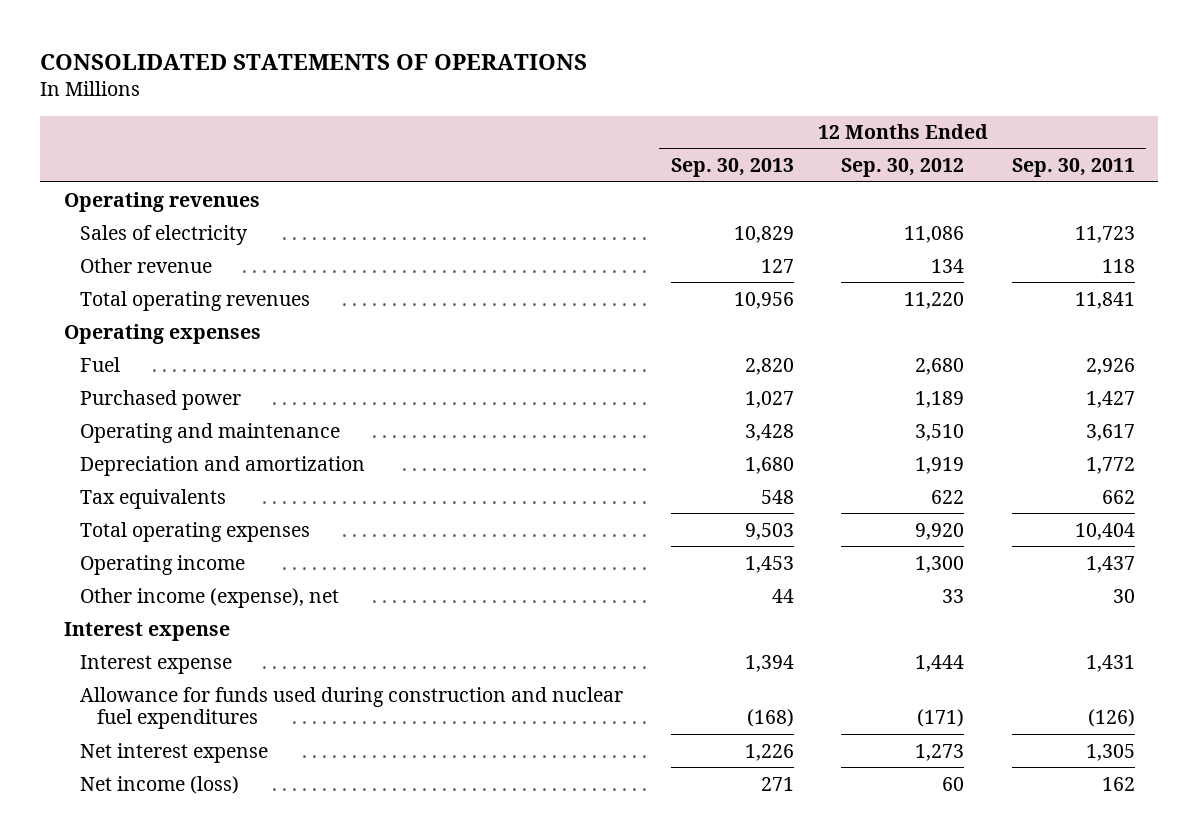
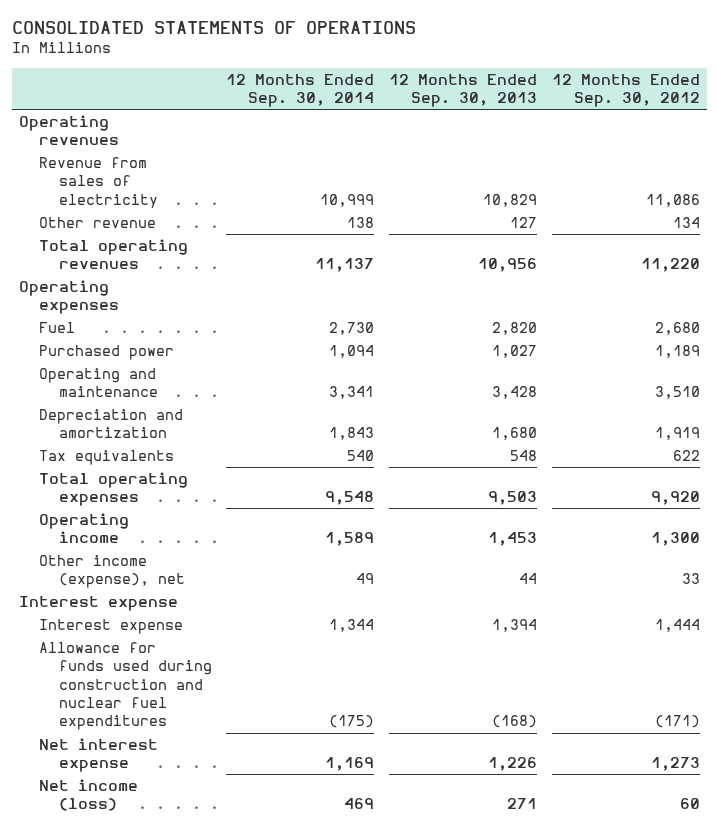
- | 12 Months Ended Sep. 30, 2013 | 12 Months Ended Sep. 30, 2012 | 12 Months Ended Sep. 30, 2011
+ | 12 Months Ended Sep. 30, 2014 | 12 Months Ended Sep. 30, 2013 | 12 Months Ended Sep. 30, 2012
- Sales of electricity | 10,829 | 11,086 | 11,723
+ Revenue from sales of electricity | 10,999 | 10,829 | 11,086

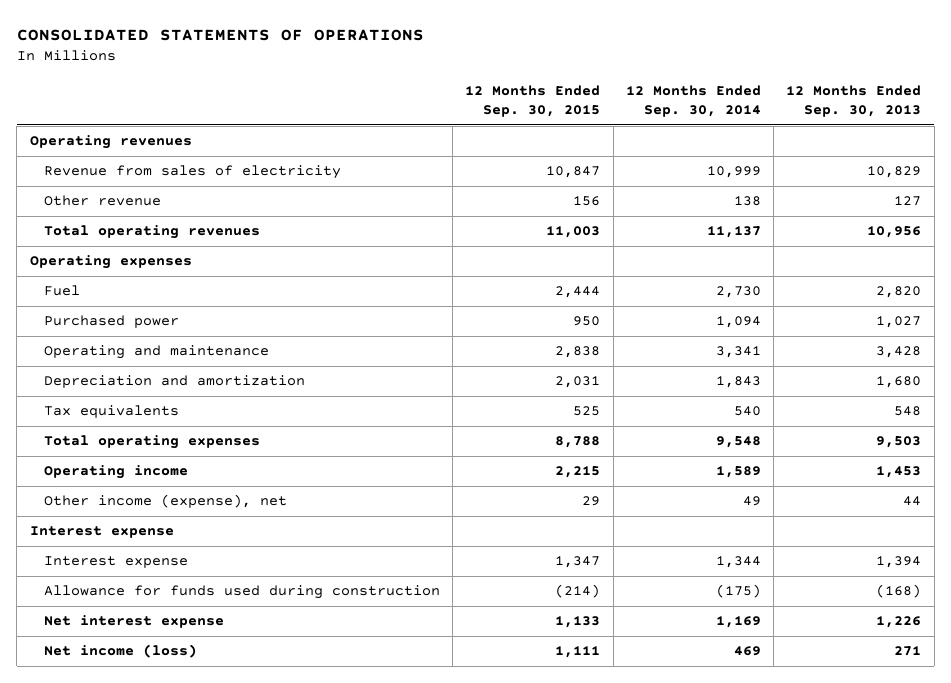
- | 12 Months Ended Sep. 30, 2014 | 12 Months Ended Sep. 30, 2013 | 12 Months Ended Sep. 30, 2012
+ | 12 Months Ended Sep. 30, 2015 | 12 Months Ended Sep. 30, 2014 | 12 Months Ended Sep. 30, 2013
- Allowance for funds used during construction and nuclear fuel expenditures | (175) | (168) | (171)
+ Allowance for funds used during construction | (214) | (175) | (168)

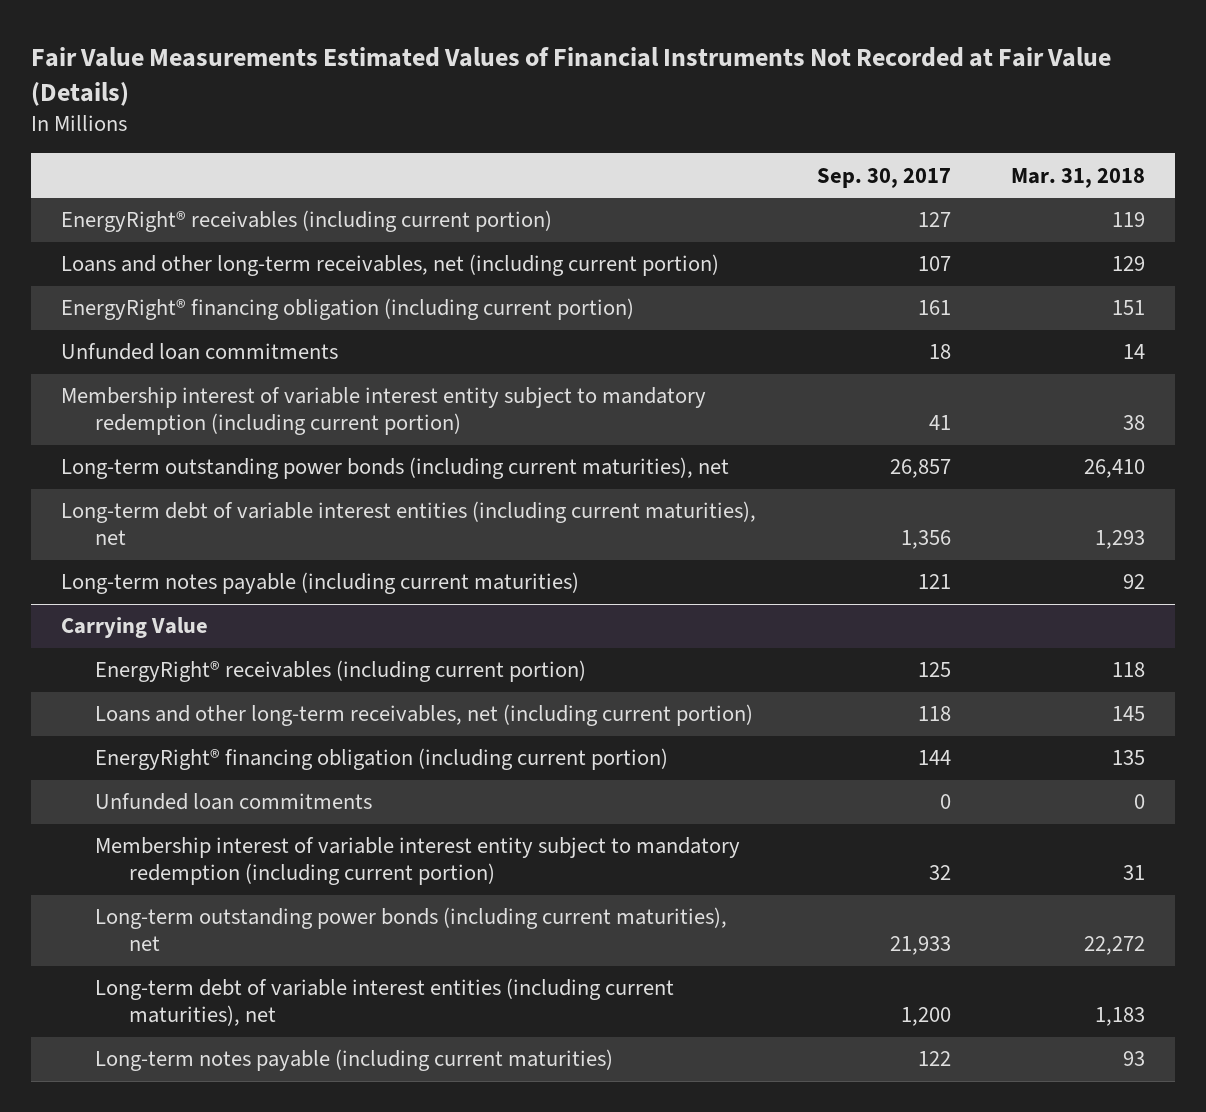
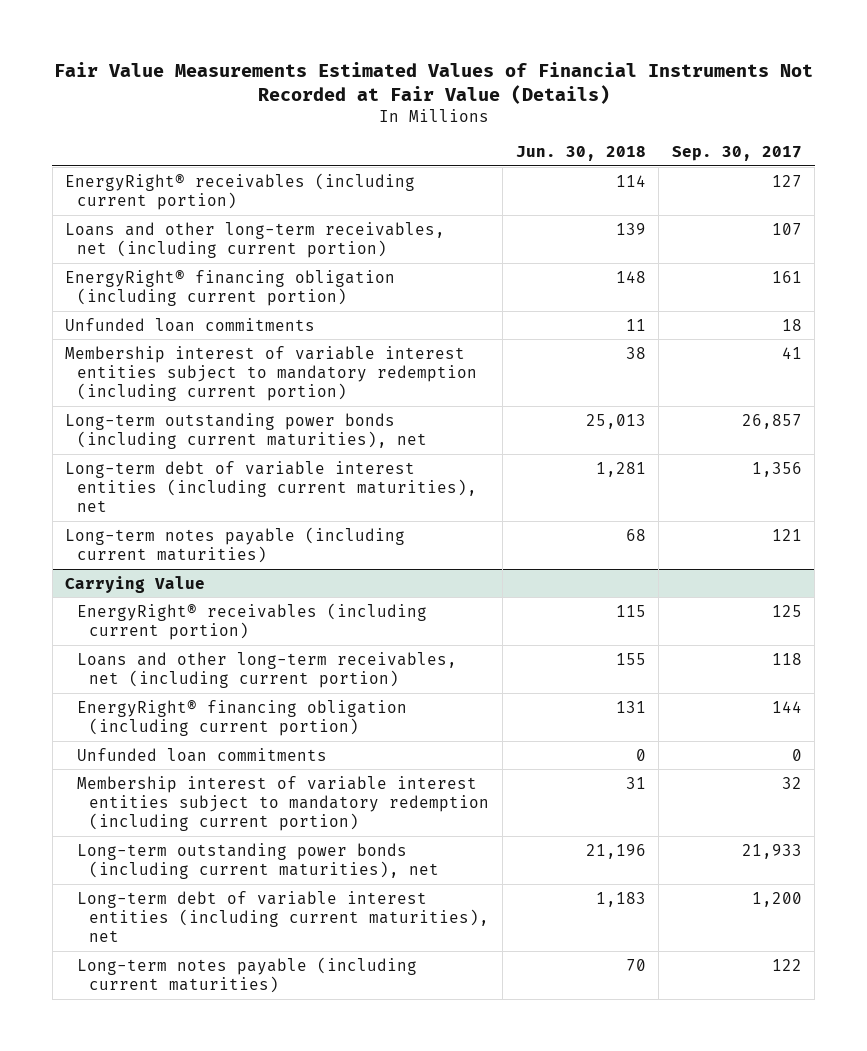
- | Sep. 30, 2017 | Mar. 31, 2018
+ | Jun. 30, 2018 | Sep. 30, 2017
- Membership interest of variable interest entity subject to mandatory redemption (including current portion) | 41 | 38
+ Membership interest of variable interest entities subject to mandatory redemption (including current portion) | 38 | 41
@ Carrying Value
- Membership interest of variable interest entity subject to mandatory redemption (including current portion) | 32 | 31
+ Membership interest of variable interest entities subject to mandatory redemption (including current portion) | 31 | 32

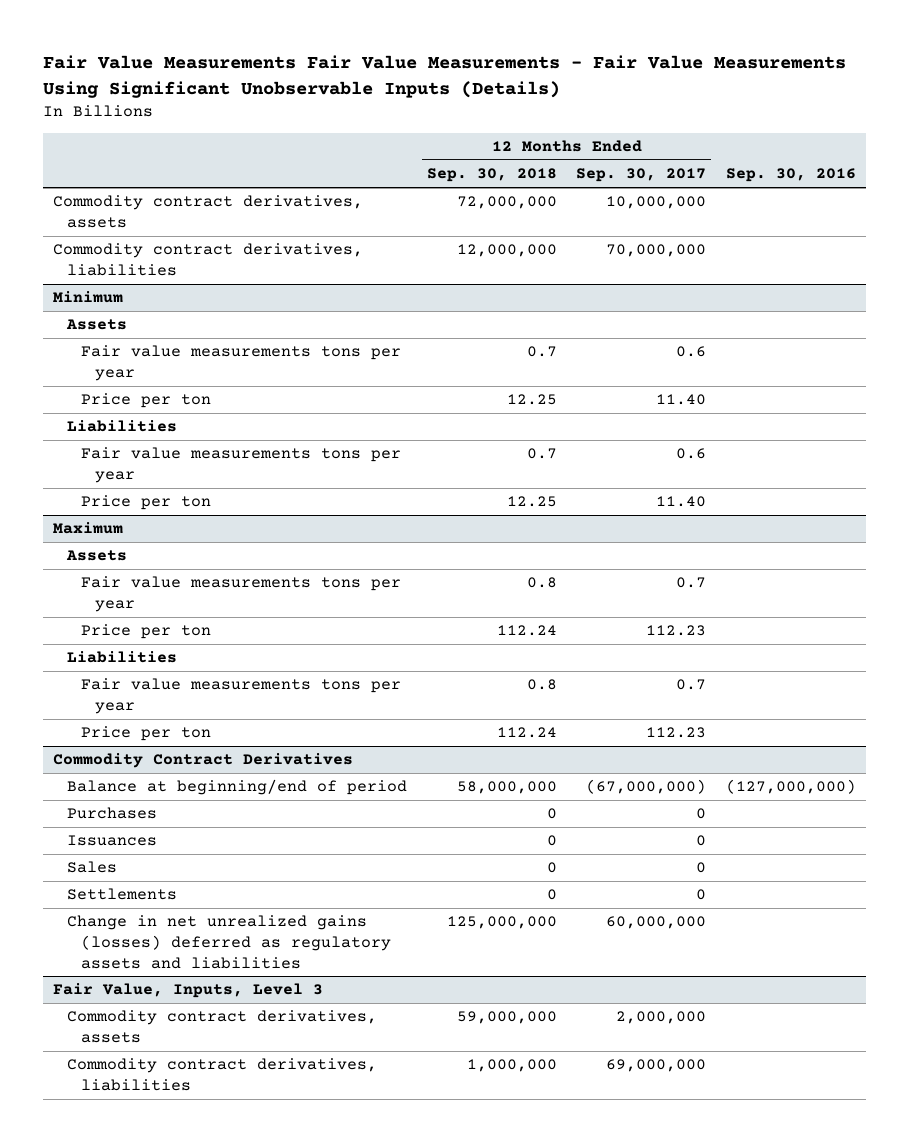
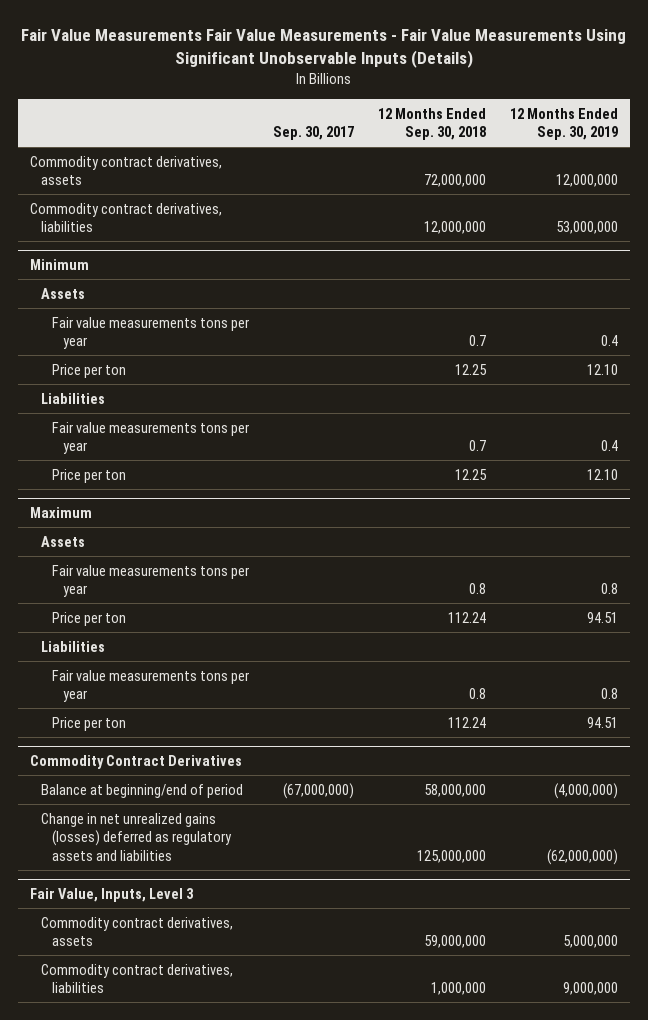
- | 12 Months Ended Sep. 30, 2018 | 12 Months Ended Sep. 30, 2017 | Sep. 30, 2016
+ | Sep. 30, 2017 | 12 Months Ended Sep. 30, 2018 | 12 Months Ended Sep. 30, 2019
@ Commodity Contract Derivatives
- Purchases | 0 | 0 |
- Issuances | 0 | 0 |
- Sales | 0 | 0 |
- Settlements | 0 | 0 |

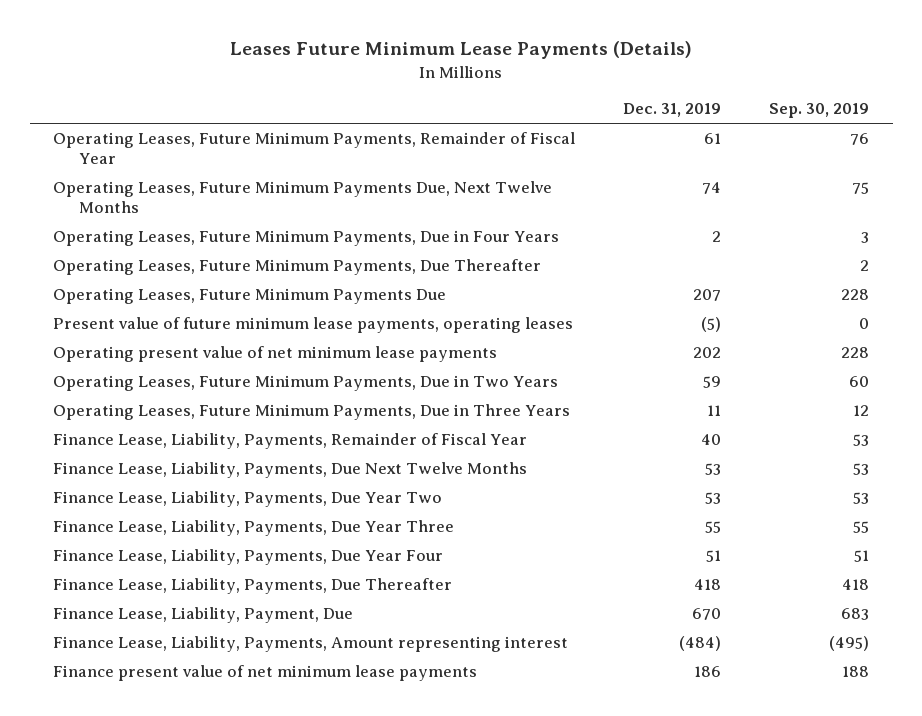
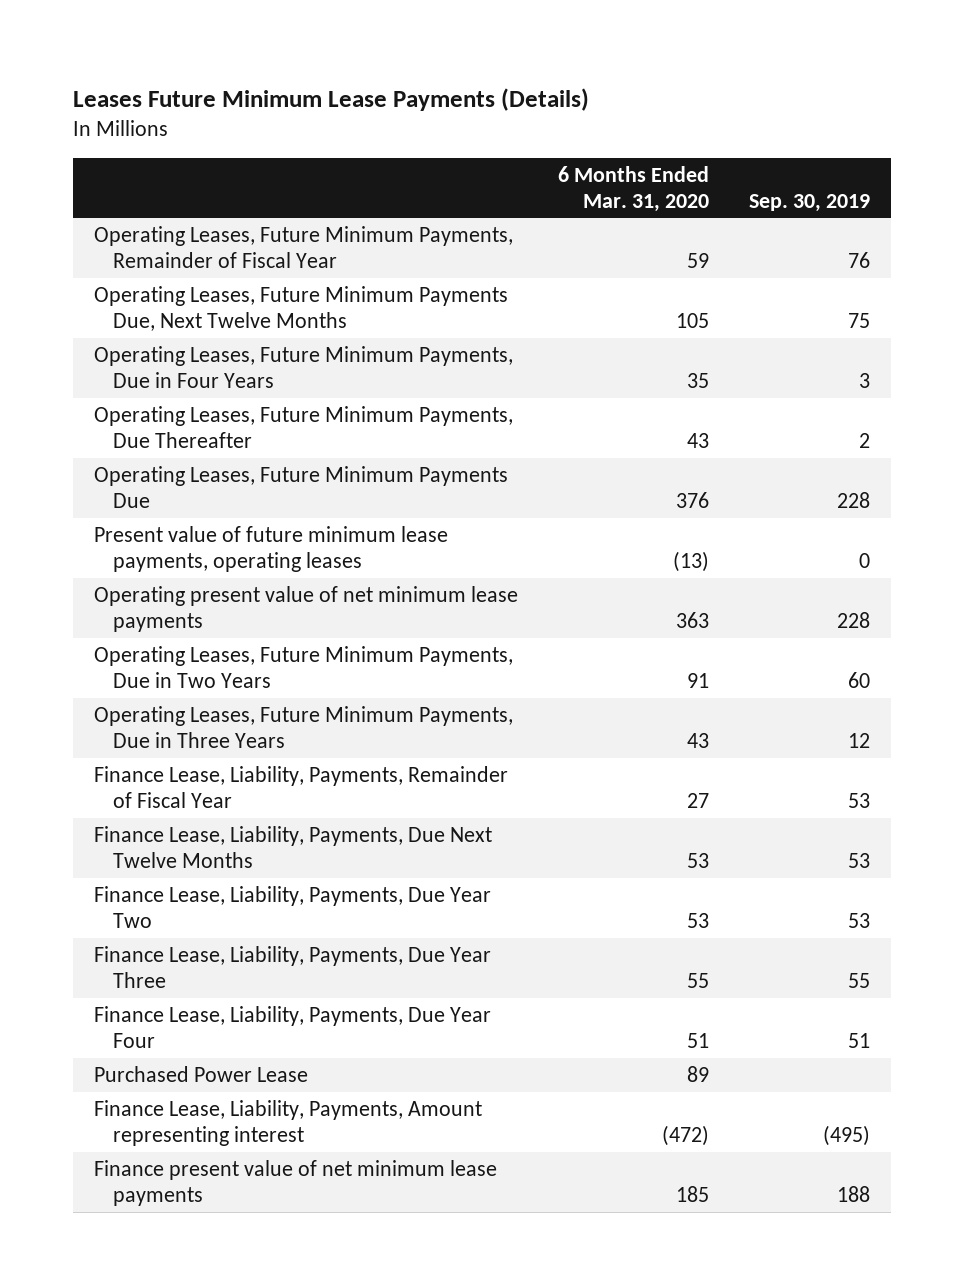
- | Dec. 31, 2019 | Sep. 30, 2019
+ | 6 Months Ended Mar. 31, 2020 | Sep. 30, 2019
- Finance Lease, Liability, Payments, Due Thereafter | 418 | 418
- Finance Lease, Liability, Payment, Due | 670 | 683
+ Purchased Power Lease | 89 |

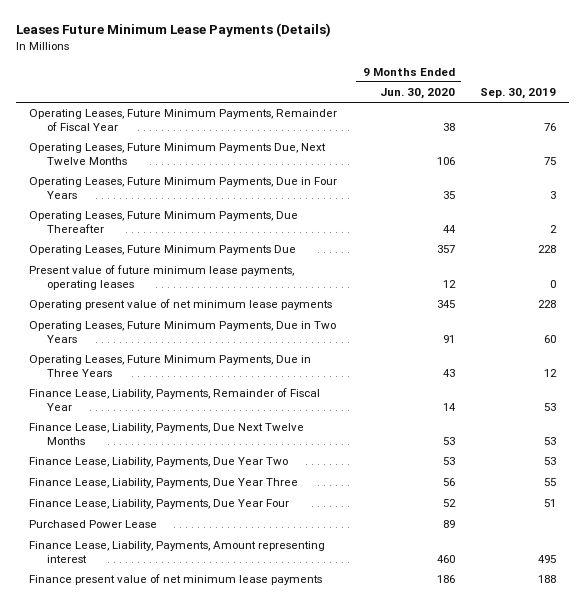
- | 6 Months Ended Mar. 31, 2020 | Sep. 30, 2019
+ | 9 Months Ended Jun. 30, 2020 | Sep. 30, 2019
- Finance Lease, Liability, Payments, Amount representing interest | (472) | (495)
+ Finance Lease, Liability, Payments, Amount representing interest | 460 | 495

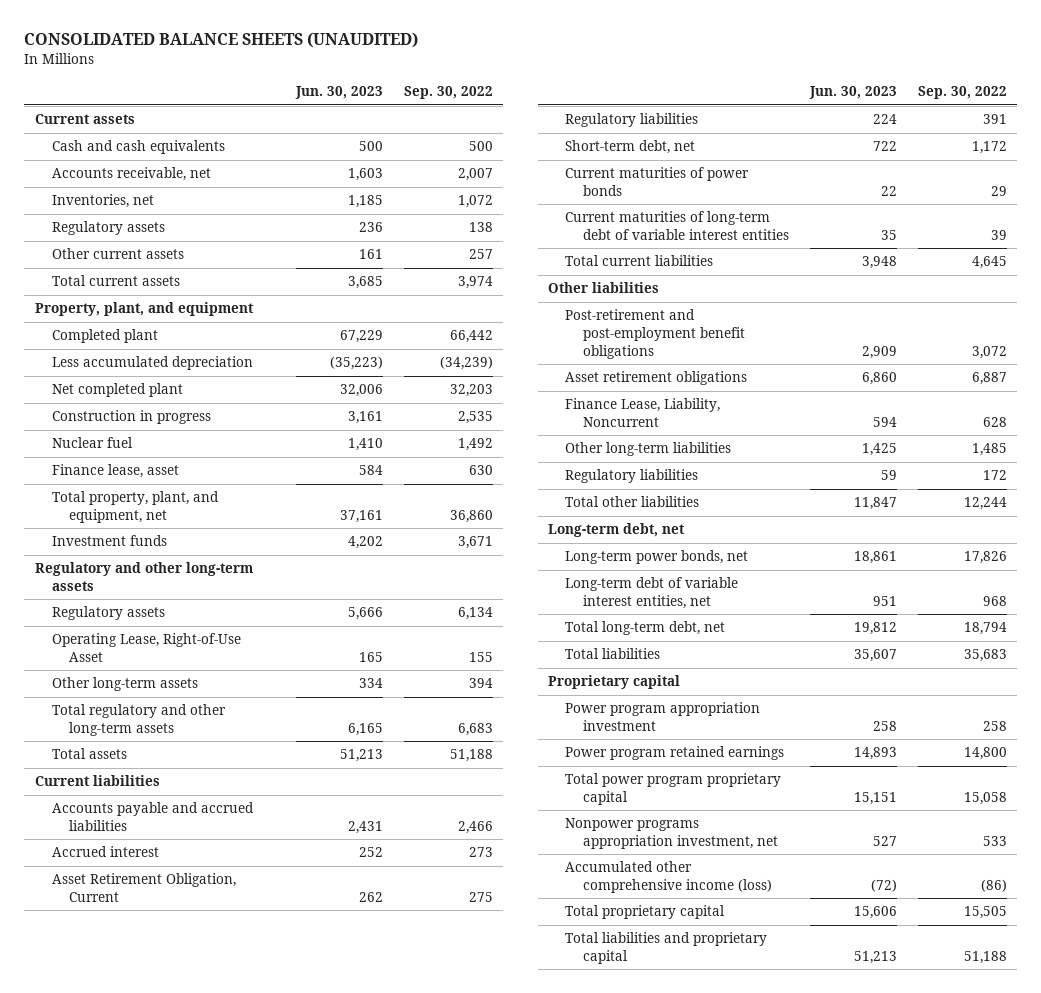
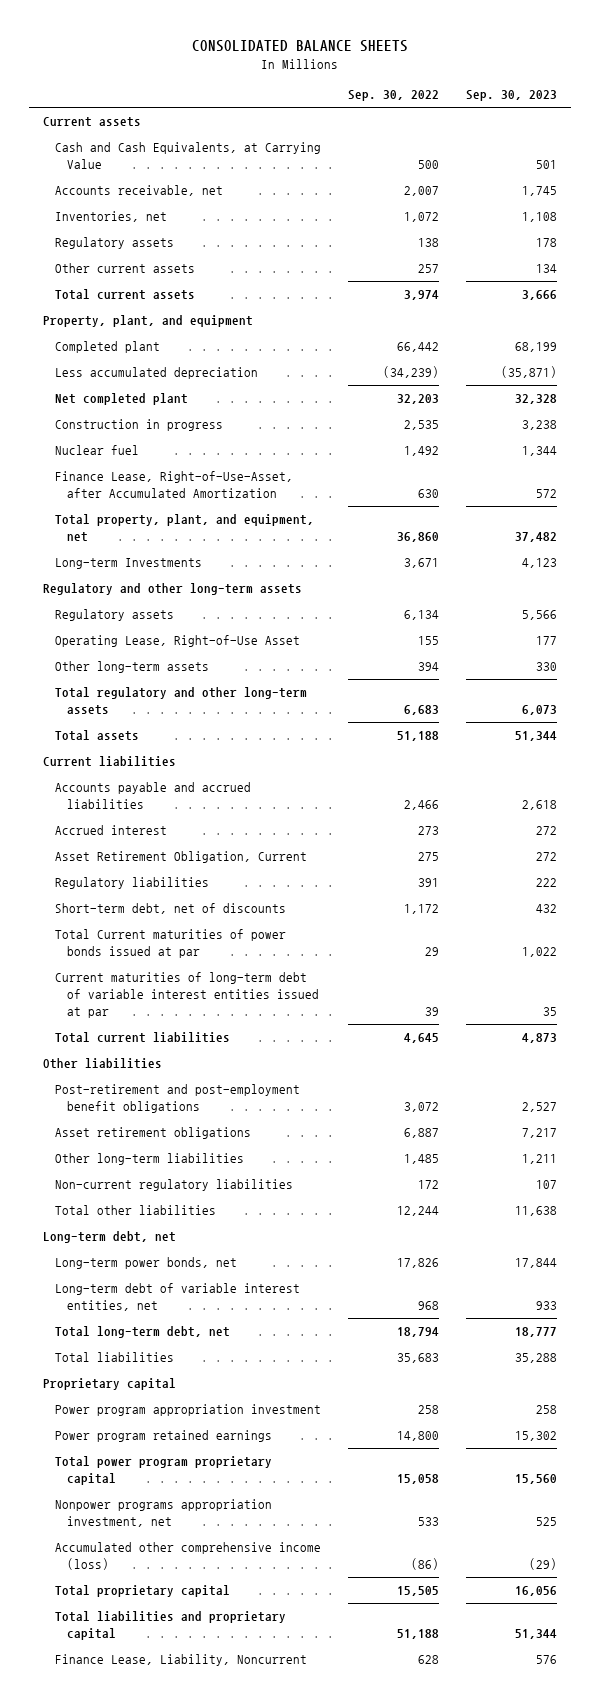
- CONSOLIDATED BALANCE SHEETS (UNAUDITED)
+ CONSOLIDATED BALANCE SHEETS
- | Jun. 30, 2023 | Sep. 30, 2022
+ | Sep. 30, 2022 | Sep. 30, 2023
- Cash and cash equivalents | 500 | 500
+ Cash and Cash Equivalents, at Carrying Value | 500 | 501
- Finance lease, asset | 584 | 630
+ Finance Lease, Right-of-Use-Asset, after Accumulated Amortization | 630 | 572
- Investment funds | 4,202 | 3,671
+ Long-term Investments | 3,671 | 4,123
- Short-term debt, net | 722 | 1,172
- Current maturities of power bonds | 22 | 29
- Current maturities of long-term debt of variable interest entities | 35 | 39
+ Short-term debt, net of discounts | 1,172 | 432
+ Total Current maturities of power bonds issued at par | 29 | 1,022
+ Current maturities of long-term debt of variable interest entities issued at par | 39 | 35
- Regulatory liabilities | 59 | 172
+ Non-current regulatory liabilities | 172 | 107
moved down: Finance Lease, Liability, Noncurrent | 628 | 576

